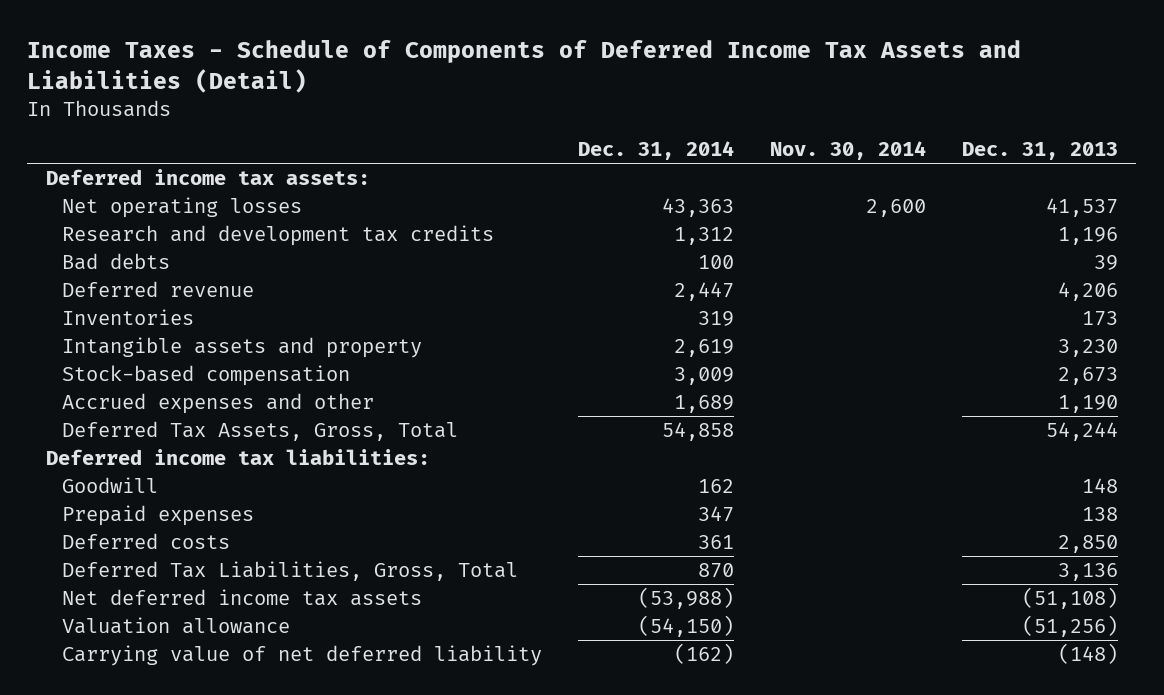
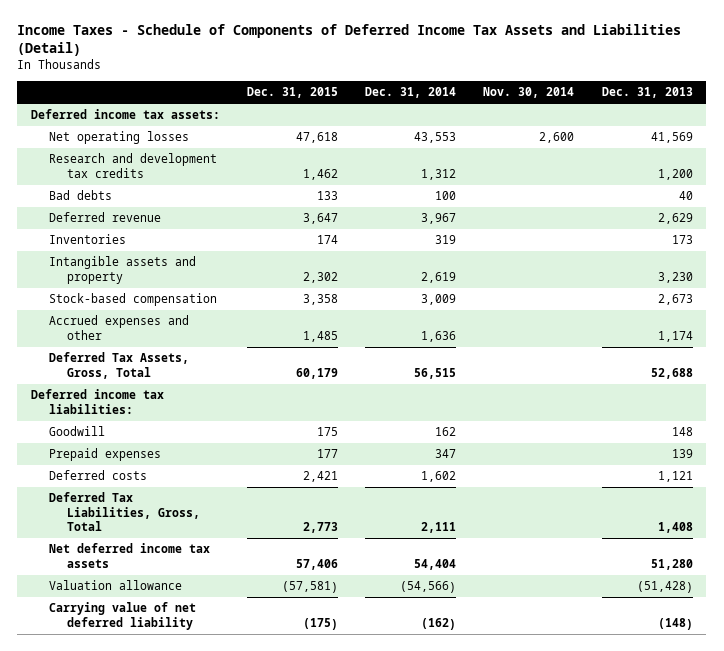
- | Dec. 31, 2014 | Nov. 30, 2014 | Dec. 31, 2013
+ | Dec. 31, 2015 | Dec. 31, 2014 | Nov. 30, 2014 | Dec. 31, 2013
- Net operating losses | 43,363 | 2,600 | 41,537
- Research and development tax credits | 1,312 | | 1,196
- Bad debts | 100 | | 39
- Deferred revenue | 2,447 | | 4,206
+ Net operating losses | 47,618 | 43,553 | 2,600 | 41,569
+ Research and development tax credits | 1,462 | 1,312 | | 1,200
+ Bad debts | 133 | 100 | | 40
+ Deferred revenue | 3,647 | 3,967 | | 2,629
- Accrued expenses and other | 1,689 | | 1,190
- Deferred Tax Assets, Gross, Total | 54,858 | | 54,244
+ Accrued expenses and other | 1,485 | 1,636 | | 1,174
+ Deferred Tax Assets, Gross, Total | 60,179 | 56,515 | | 52,688
- Prepaid expenses | 347 | | 138
- Deferred costs | 361 | | 2,850
- Deferred Tax Liabilities, Gross, Total | 870 | | 3,136
- Net deferred income tax assets | (53,988) | | (51,108)
- Valuation allowance | (54,150) | | (51,256)
+ Prepaid expenses | 177 | 347 | | 139
+ Deferred costs | 2,421 | 1,602 | | 1,121
+ Deferred Tax Liabilities, Gross, Total | 2,773 | 2,111 | | 1,408
+ Net deferred income tax assets | 57,406 | 54,404 | | 51,280
+ Valuation allowance | (57,581) | (54,566) | | (51,428)

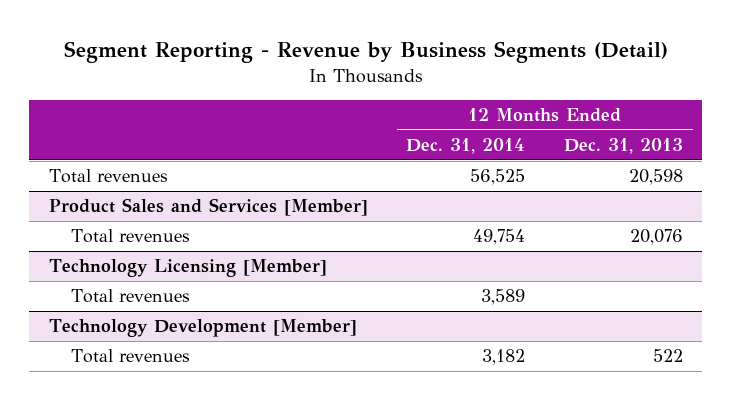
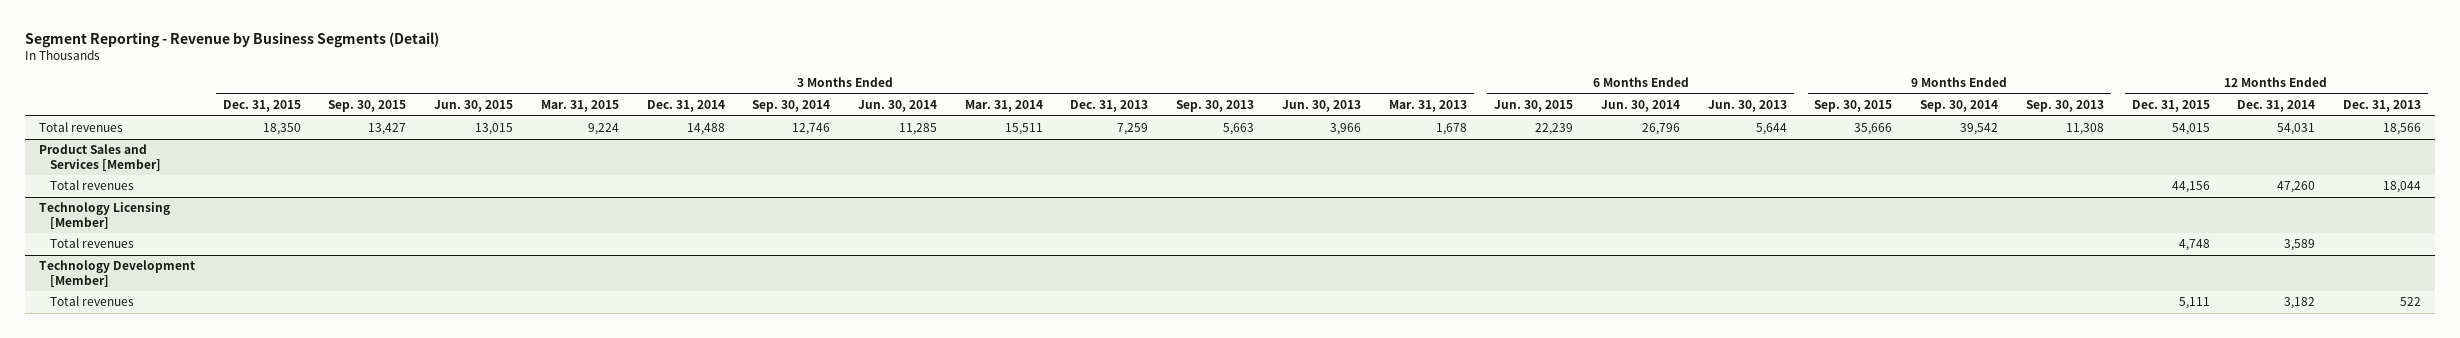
- | 12 Months Ended Dec. 31, 2014 | 12 Months Ended Dec. 31, 2013
+ | 3 Months Ended Dec. 31, 2015 | 3 Months Ended Sep. 30, 2015 | 3 Months Ended Jun. 30, 2015 | 3 Months Ended Mar. 31, 2015 | 3 Months Ended Dec. 31, 2014 | 3 Months Ended Sep. 30, 2014 | 3 Months Ended Jun. 30, 2014 | 3 Months Ended Mar. 31, 2014 | 3 Months Ended Dec. 31, 2013 | 3 Months Ended Sep. 30, 2013 | 3 Months Ended Jun. 30, 2013 | 3 Months Ended Mar. 31, 2013 | 6 Months Ended Jun. 30, 2015 | 6 Months Ended Jun. 30, 2014 | 6 Months Ended Jun. 30, 2013 | 9 Months Ended Sep. 30, 2015 | 9 Months Ended Sep. 30, 2014 | 9 Months Ended Sep. 30, 2013 | 12 Months Ended Dec. 31, 2015 | 12 Months Ended Dec. 31, 2014 | 12 Months Ended Dec. 31, 2013
- Total revenues | 56,525 | 20,598
+ Total revenues | 18,350 | 13,427 | 13,015 | 9,224 | 14,488 | 12,746 | 11,285 | 15,511 | 7,259 | 5,663 | 3,966 | 1,678 | 22,239 | 26,796 | 5,644 | 35,666 | 39,542 | 11,308 | 54,015 | 54,031 | 18,566
@ Product Sales and Services [Member]
- Total revenues | 49,754 | 20,076
+ Total revenues | | | | | | | | | | | | | | | | | | | 44,156 | 47,260 | 18,044

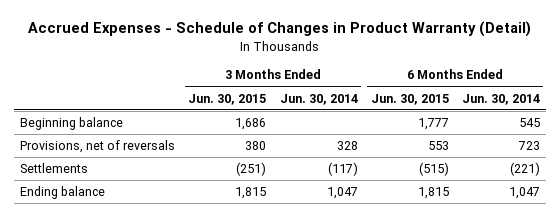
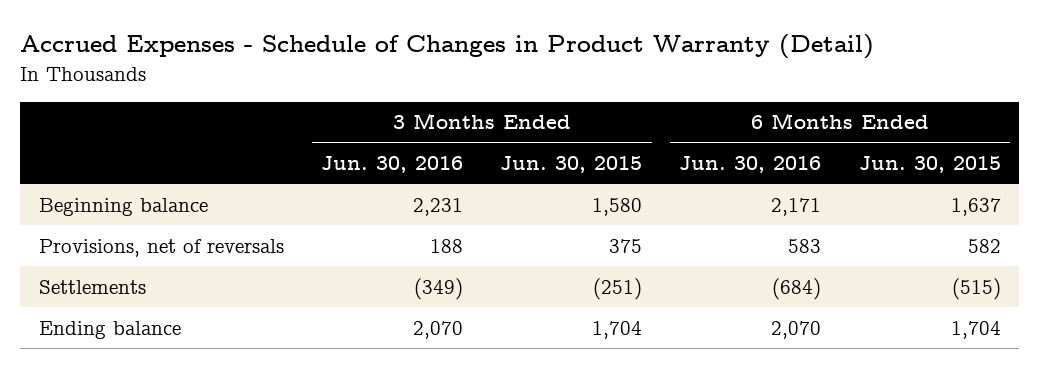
- | 3 Months Ended Jun. 30, 2015 | 3 Months Ended Jun. 30, 2014 | 6 Months Ended Jun. 30, 2015 | 6 Months Ended Jun. 30, 2014
+ | 3 Months Ended Jun. 30, 2016 | 3 Months Ended Jun. 30, 2015 | 6 Months Ended Jun. 30, 2016 | 6 Months Ended Jun. 30, 2015
- Beginning balance | 1,686 | | 1,777 | 545
- Provisions, net of reversals | 380 | 328 | 553 | 723
+ Beginning balance | 2,231 | 1,580 | 2,171 | 1,637
+ Provisions, net of reversals | 188 | 375 | 583 | 582
- Ending balance | 1,815 | 1,047 | 1,815 | 1,047
+ Ending balance | 2,070 | 1,704 | 2,070 | 1,704

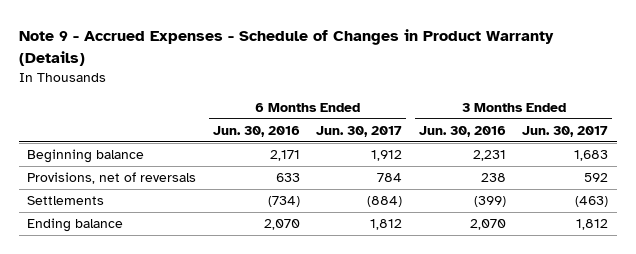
- Accrued Expenses - Schedule of Changes in Product Warranty (Detail)
+ Note 9 - Accrued Expenses - Schedule of Changes in Product Warranty (Details)
- | 3 Months Ended Jun. 30, 2016 | 3 Months Ended Jun. 30, 2015 | 6 Months Ended Jun. 30, 2016 | 6 Months Ended Jun. 30, 2015
+ | 6 Months Ended Jun. 30, 2016 | 6 Months Ended Jun. 30, 2017 | 3 Months Ended Jun. 30, 2016 | 3 Months Ended Jun. 30, 2017
- Provisions, net of reversals | 188 | 375 | 583 | 582
- Settlements | (349) | (251) | (684) | (515)
+ Provisions, net of reversals | 633 | 784 | 238 | 592
+ Settlements | (734) | (884) | (399) | (463)

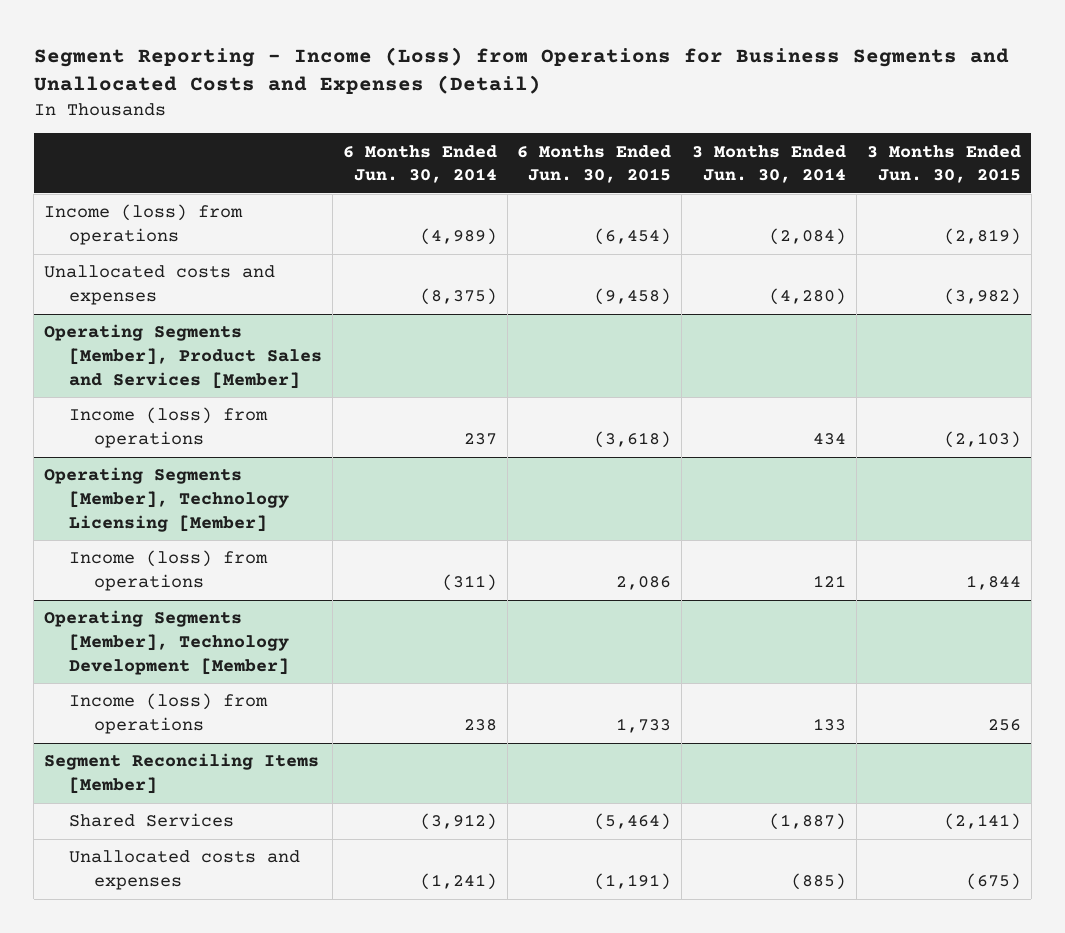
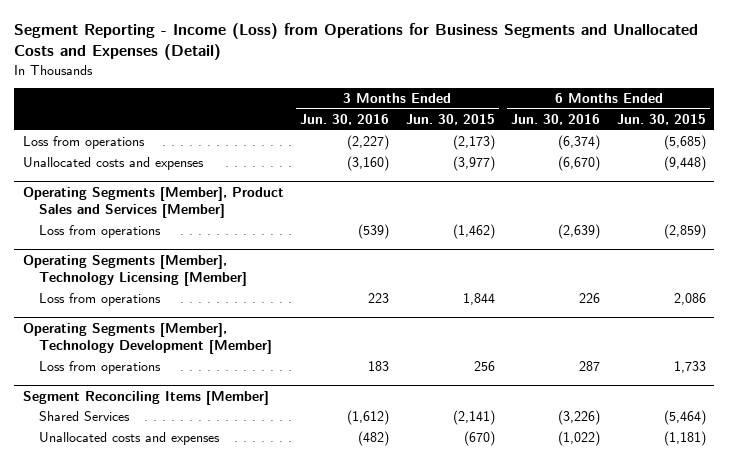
- | 6 Months Ended Jun. 30, 2014 | 6 Months Ended Jun. 30, 2015 | 3 Months Ended Jun. 30, 2014 | 3 Months Ended Jun. 30, 2015
+ | 3 Months Ended Jun. 30, 2016 | 3 Months Ended Jun. 30, 2015 | 6 Months Ended Jun. 30, 2016 | 6 Months Ended Jun. 30, 2015
- Income (loss) from operations | (4,989) | (6,454) | (2,084) | (2,819)
- Unallocated costs and expenses | (8,375) | (9,458) | (4,280) | (3,982)
+ Loss from operations | (2,227) | (2,173) | (6,374) | (5,685)
+ Unallocated costs and expenses | (3,160) | (3,977) | (6,670) | (9,448)
@ Operating Segments [Member], Product Sales and Services [Member]
- Income (loss) from operations | 237 | (3,618) | 434 | (2,103)
+ Loss from operations | (539) | (1,462) | (2,639) | (2,859)
@ Operating Segments [Member], Technology Licensing [Member]
- Income (loss) from operations | (311) | 2,086 | 121 | 1,844
+ Loss from operations | 223 | 1,844 | 226 | 2,086
@ Operating Segments [Member], Technology Development [Member]
- Income (loss) from operations | 238 | 1,733 | 133 | 256
+ Loss from operations | 183 | 256 | 287 | 1,733
@ Segment Reconciling Items [Member]
- Unallocated costs and expenses | (1,241) | (1,191) | (885) | (675)
+ Unallocated costs and expenses | (482) | (670) | (1,022) | (1,181)

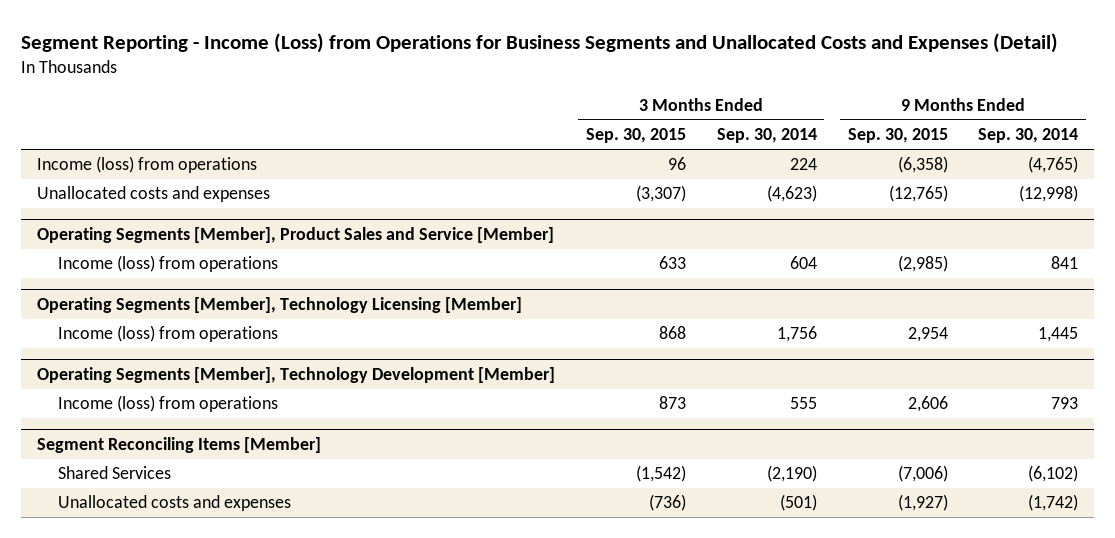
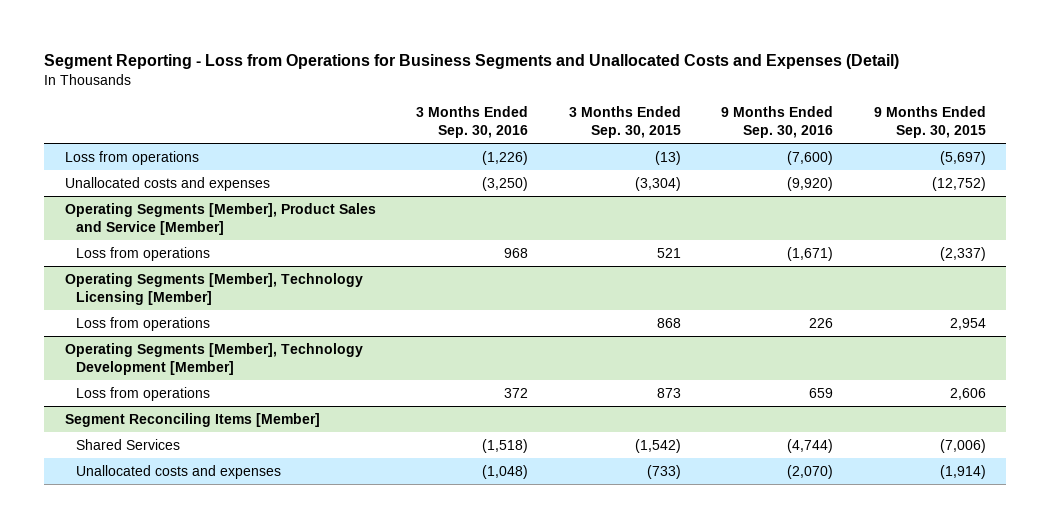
- Segment Reporting - Income (Loss) from Operations for Business Segments and Unallocated Costs and Expenses (Detail)
+ Segment Reporting - Loss from Operations for Business Segments and Unallocated Costs and Expenses (Detail)
- | 3 Months Ended Sep. 30, 2015 | 3 Months Ended Sep. 30, 2014 | 9 Months Ended Sep. 30, 2015 | 9 Months Ended Sep. 30, 2014
+ | 3 Months Ended Sep. 30, 2016 | 3 Months Ended Sep. 30, 2015 | 9 Months Ended Sep. 30, 2016 | 9 Months Ended Sep. 30, 2015
- Income (loss) from operations | 96 | 224 | (6,358) | (4,765)
- Unallocated costs and expenses | (3,307) | (4,623) | (12,765) | (12,998)
+ Loss from operations | (1,226) | (13) | (7,600) | (5,697)
+ Unallocated costs and expenses | (3,250) | (3,304) | (9,920) | (12,752)
@ Operating Segments [Member], Product Sales and Service [Member]
- Income (loss) from operations | 633 | 604 | (2,985) | 841
+ Loss from operations | 968 | 521 | (1,671) | (2,337)
@ Operating Segments [Member], Technology Licensing [Member]
- Income (loss) from operations | 868 | 1,756 | 2,954 | 1,445
+ Loss from operations | | 868 | 226 | 2,954
@ Operating Segments [Member], Technology Development [Member]
- Income (loss) from operations | 873 | 555 | 2,606 | 793
+ Loss from operations | 372 | 873 | 659 | 2,606
@ Segment Reconciling Items [Member]
- Unallocated costs and expenses | (736) | (501) | (1,927) | (1,742)
+ Unallocated costs and expenses | (1,048) | (733) | (2,070) | (1,914)

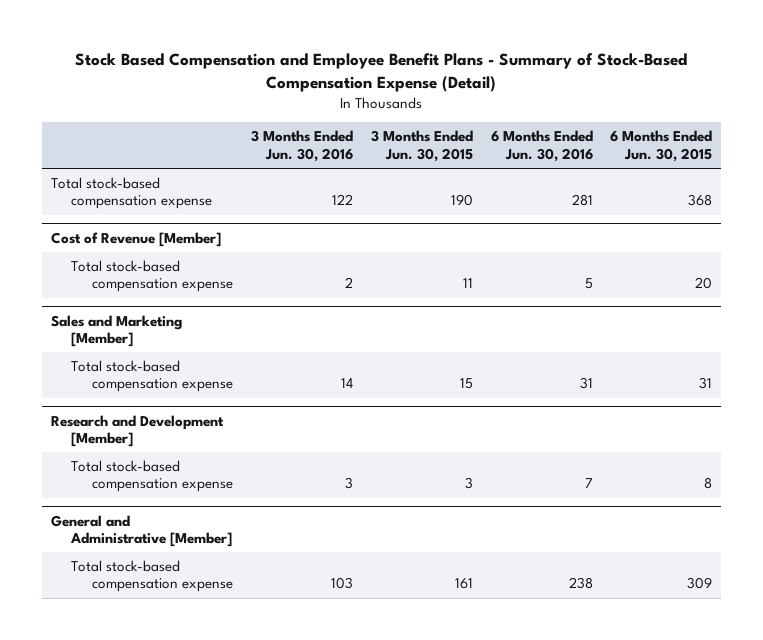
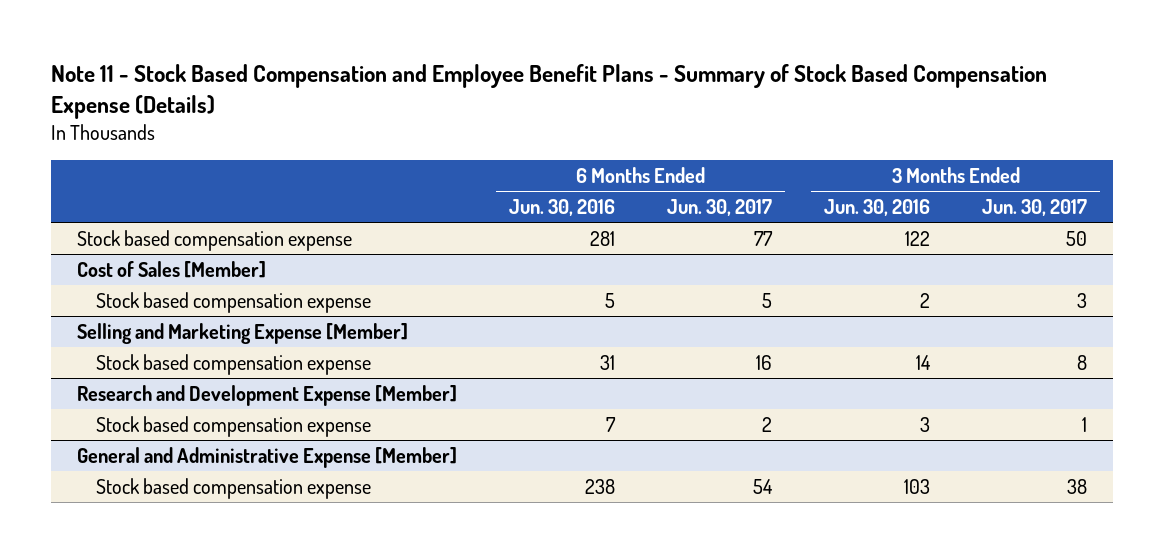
- Stock Based Compensation and Employee Benefit Plans - Summary of Stock-Based Compensation Expense (Detail)
+ Note 11 - Stock Based Compensation and Employee Benefit Plans - Summary of Stock Based Compensation Expense (Details)
- | 3 Months Ended Jun. 30, 2016 | 3 Months Ended Jun. 30, 2015 | 6 Months Ended Jun. 30, 2016 | 6 Months Ended Jun. 30, 2015
+ | 6 Months Ended Jun. 30, 2016 | 6 Months Ended Jun. 30, 2017 | 3 Months Ended Jun. 30, 2016 | 3 Months Ended Jun. 30, 2017
- Total stock-based compensation expense | 122 | 190 | 281 | 368
- Cost of Revenue [Member]
- Total stock-based compensation expense | 2 | 11 | 5 | 20
- Sales and Marketing [Member]
- Total stock-based compensation expense | 14 | 15 | 31 | 31
- Research and Development [Member]
- Total stock-based compensation expense | 3 | 3 | 7 | 8
- General and Administrative [Member]
- Total stock-based compensation expense | 103 | 161 | 238 | 309
+ Stock based compensation expense | 281 | 77 | 122 | 50
+ Cost of Sales [Member]
+ Stock based compensation expense | 5 | 5 | 2 | 3
+ Selling and Marketing Expense [Member]
+ Stock based compensation expense | 31 | 16 | 14 | 8
+ Research and Development Expense [Member]
+ Stock based compensation expense | 7 | 2 | 3 | 1
+ General and Administrative Expense [Member]
+ Stock based compensation expense | 238 | 54 | 103 | 38

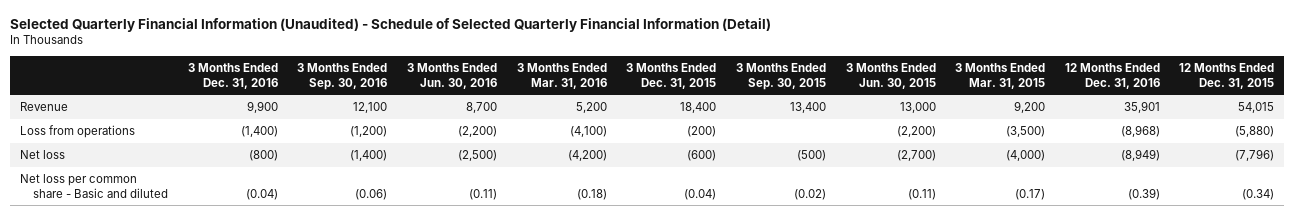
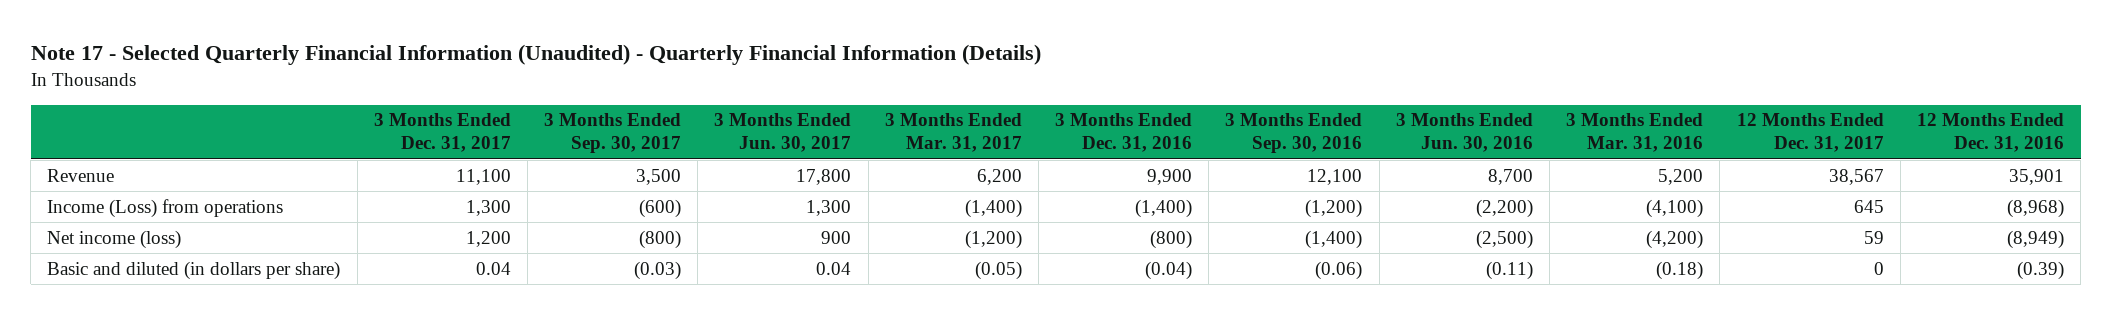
- Selected Quarterly Financial Information (Unaudited) - Schedule of Selected Quarterly Financial Information (Detail)
+ Note 17 - Selected Quarterly Financial Information (Unaudited) - Quarterly Financial Information (Details)
- | 3 Months Ended Dec. 31, 2016 | 3 Months Ended Sep. 30, 2016 | 3 Months Ended Jun. 30, 2016 | 3 Months Ended Mar. 31, 2016 | 3 Months Ended Dec. 31, 2015 | 3 Months Ended Sep. 30, 2015 | 3 Months Ended Jun. 30, 2015 | 3 Months Ended Mar. 31, 2015 | 12 Months Ended Dec. 31, 2016 | 12 Months Ended Dec. 31, 2015
+ | 3 Months Ended Dec. 31, 2017 | 3 Months Ended Sep. 30, 2017 | 3 Months Ended Jun. 30, 2017 | 3 Months Ended Mar. 31, 2017 | 3 Months Ended Dec. 31, 2016 | 3 Months Ended Sep. 30, 2016 | 3 Months Ended Jun. 30, 2016 | 3 Months Ended Mar. 31, 2016 | 12 Months Ended Dec. 31, 2017 | 12 Months Ended Dec. 31, 2016
- Loss from operations | (1,400) | (1,200) | (2,200) | (4,100) | (200) | | (2,200) | (3,500) | (8,968) | (5,880)
- Net loss | (800) | (1,400) | (2,500) | (4,200) | (600) | (500) | (2,700) | (4,000) | (8,949) | (7,796)
- Net loss per common share - Basic and diluted | (0.04) | (0.06) | (0.11) | (0.18) | (0.04) | (0.02) | (0.11) | (0.17) | (0.39) | (0.34)
+ Income (Loss) from operations | 1,300 | (600) | 1,300 | (1,400) | (1,400) | (1,200) | (2,200) | (4,100) | 645 | (8,968)
+ Net income (loss) | 1,200 | (800) | 900 | (1,200) | (800) | (1,400) | (2,500) | (4,200) | 59 | (8,949)
+ Basic and diluted (in dollars per share) | 0.04 | (0.03) | 0.04 | (0.05) | (0.04) | (0.06) | (0.11) | (0.18) | 0 | (0.39)

